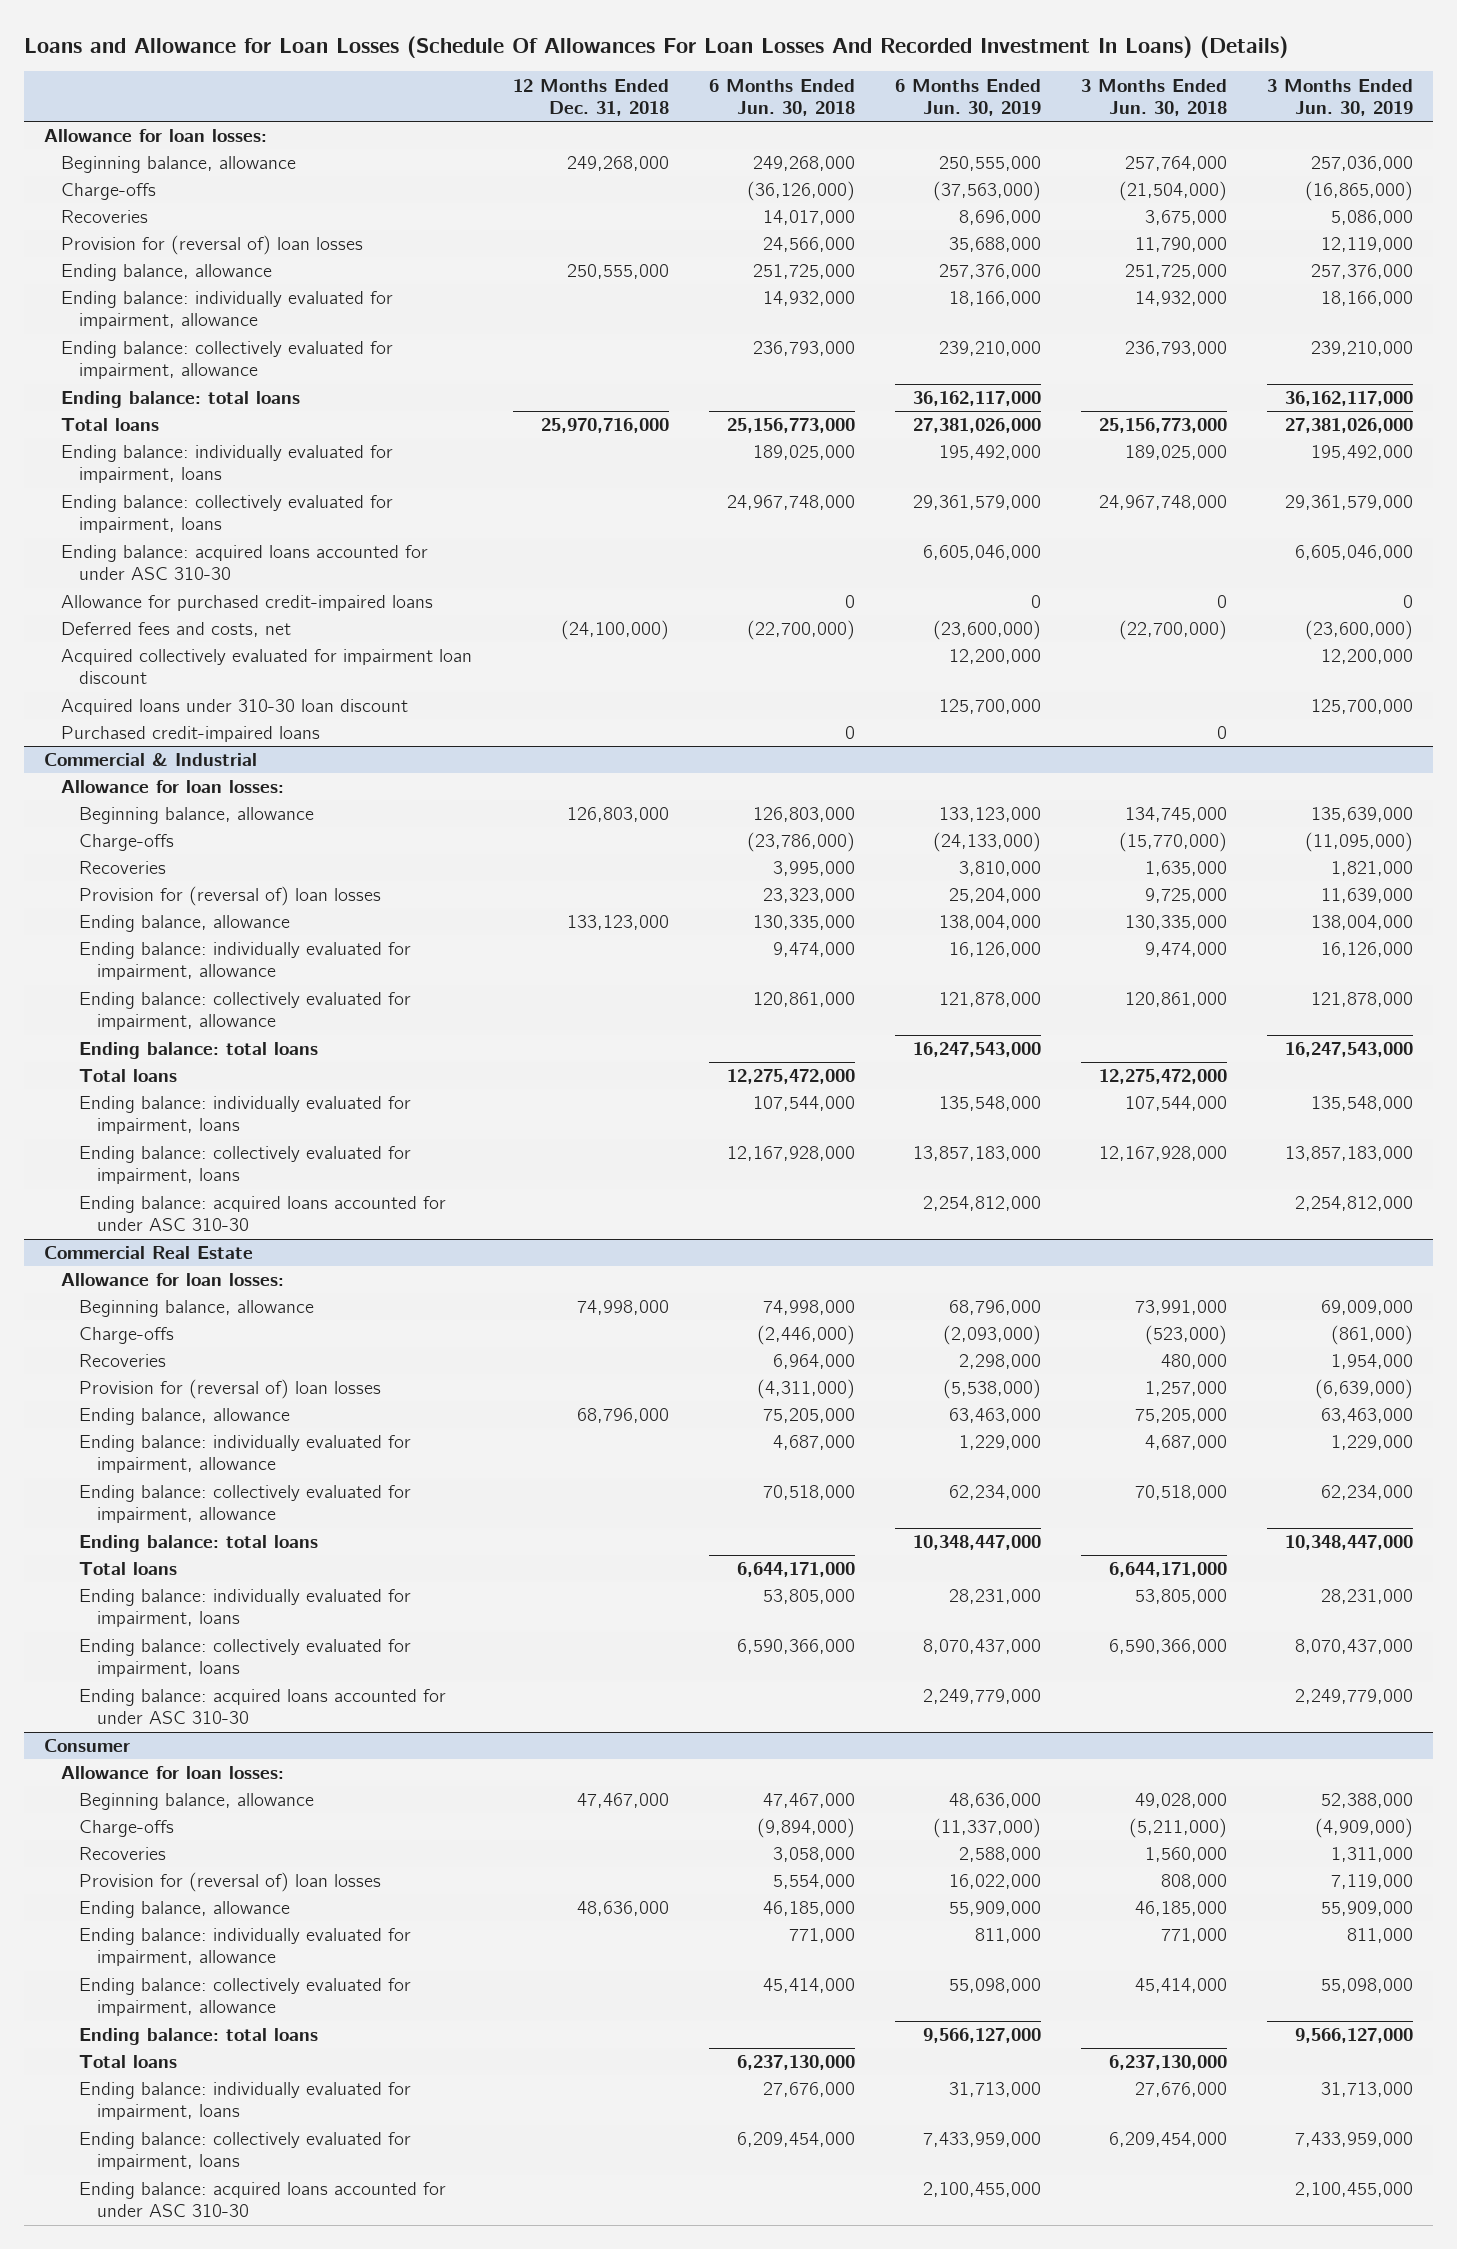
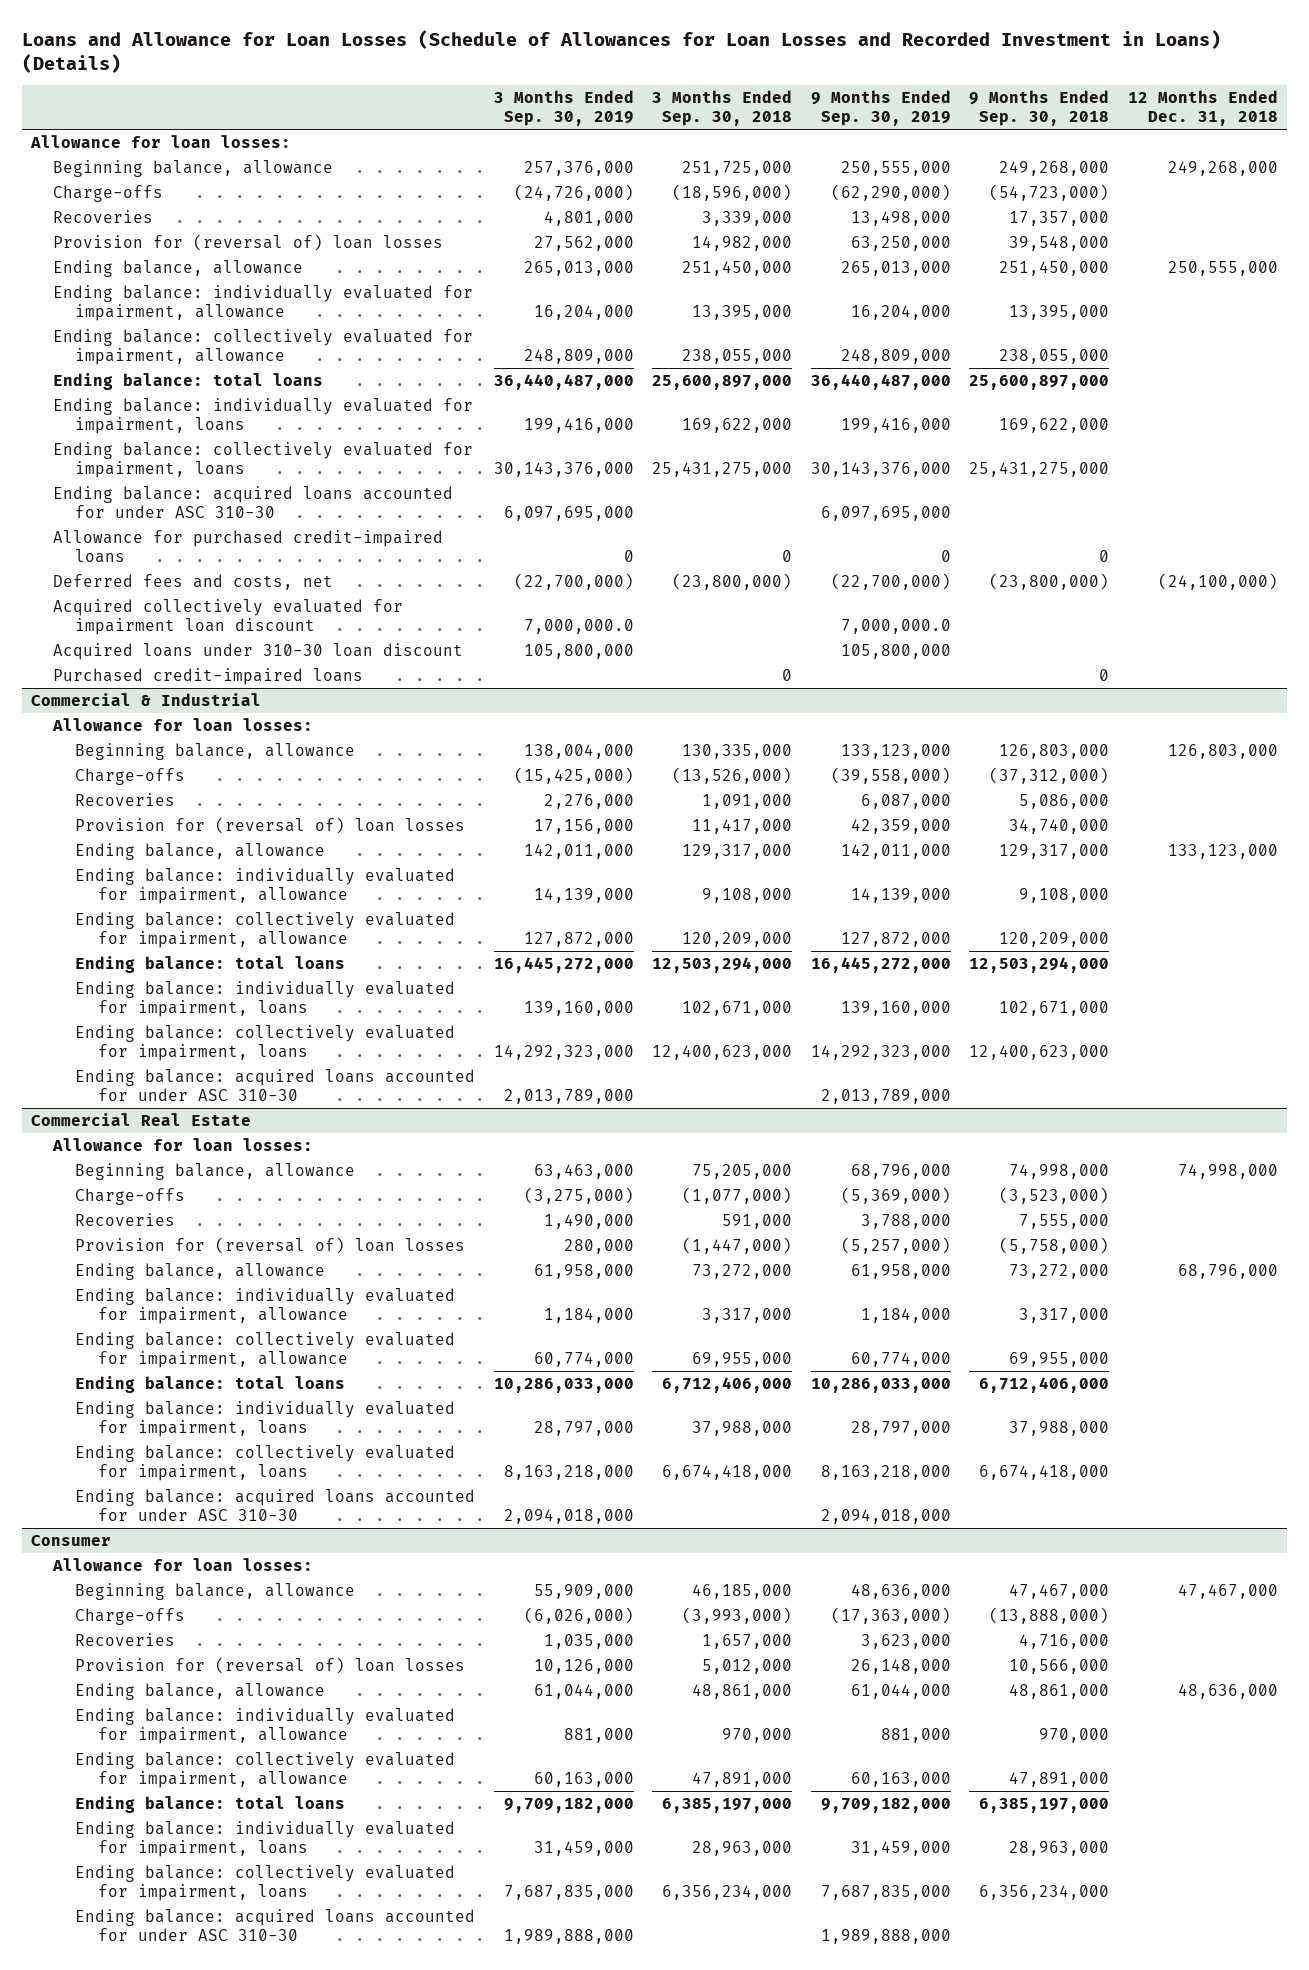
- Loans and Allowance for Loan Losses (Schedule Of Allowances For Loan Losses And Recorded Investment In Loans) (Details)
+ Loans and Allowance for Loan Losses (Schedule of Allowances for Loan Losses and Recorded Investment in Loans) (Details)
- | 12 Months Ended Dec. 31, 2018 | 6 Months Ended Jun. 30, 2018 | 6 Months Ended Jun. 30, 2019 | 3 Months Ended Jun. 30, 2018 | 3 Months Ended Jun. 30, 2019
+ | 3 Months Ended Sep. 30, 2019 | 3 Months Ended Sep. 30, 2018 | 9 Months Ended Sep. 30, 2019 | 9 Months Ended Sep. 30, 2018 | 12 Months Ended Dec. 31, 2018
- Total loans | 25,970,716,000 | 25,156,773,000 | 27,381,026,000 | 25,156,773,000 | 27,381,026,000
@ Commercial & Industrial
- Total loans | | 12,275,472,000 | | 12,275,472,000 |
@ Commercial Real Estate
- Total loans | | 6,644,171,000 | | 6,644,171,000 |
@ Consumer
- Total loans | | 6,237,130,000 | | 6,237,130,000 |

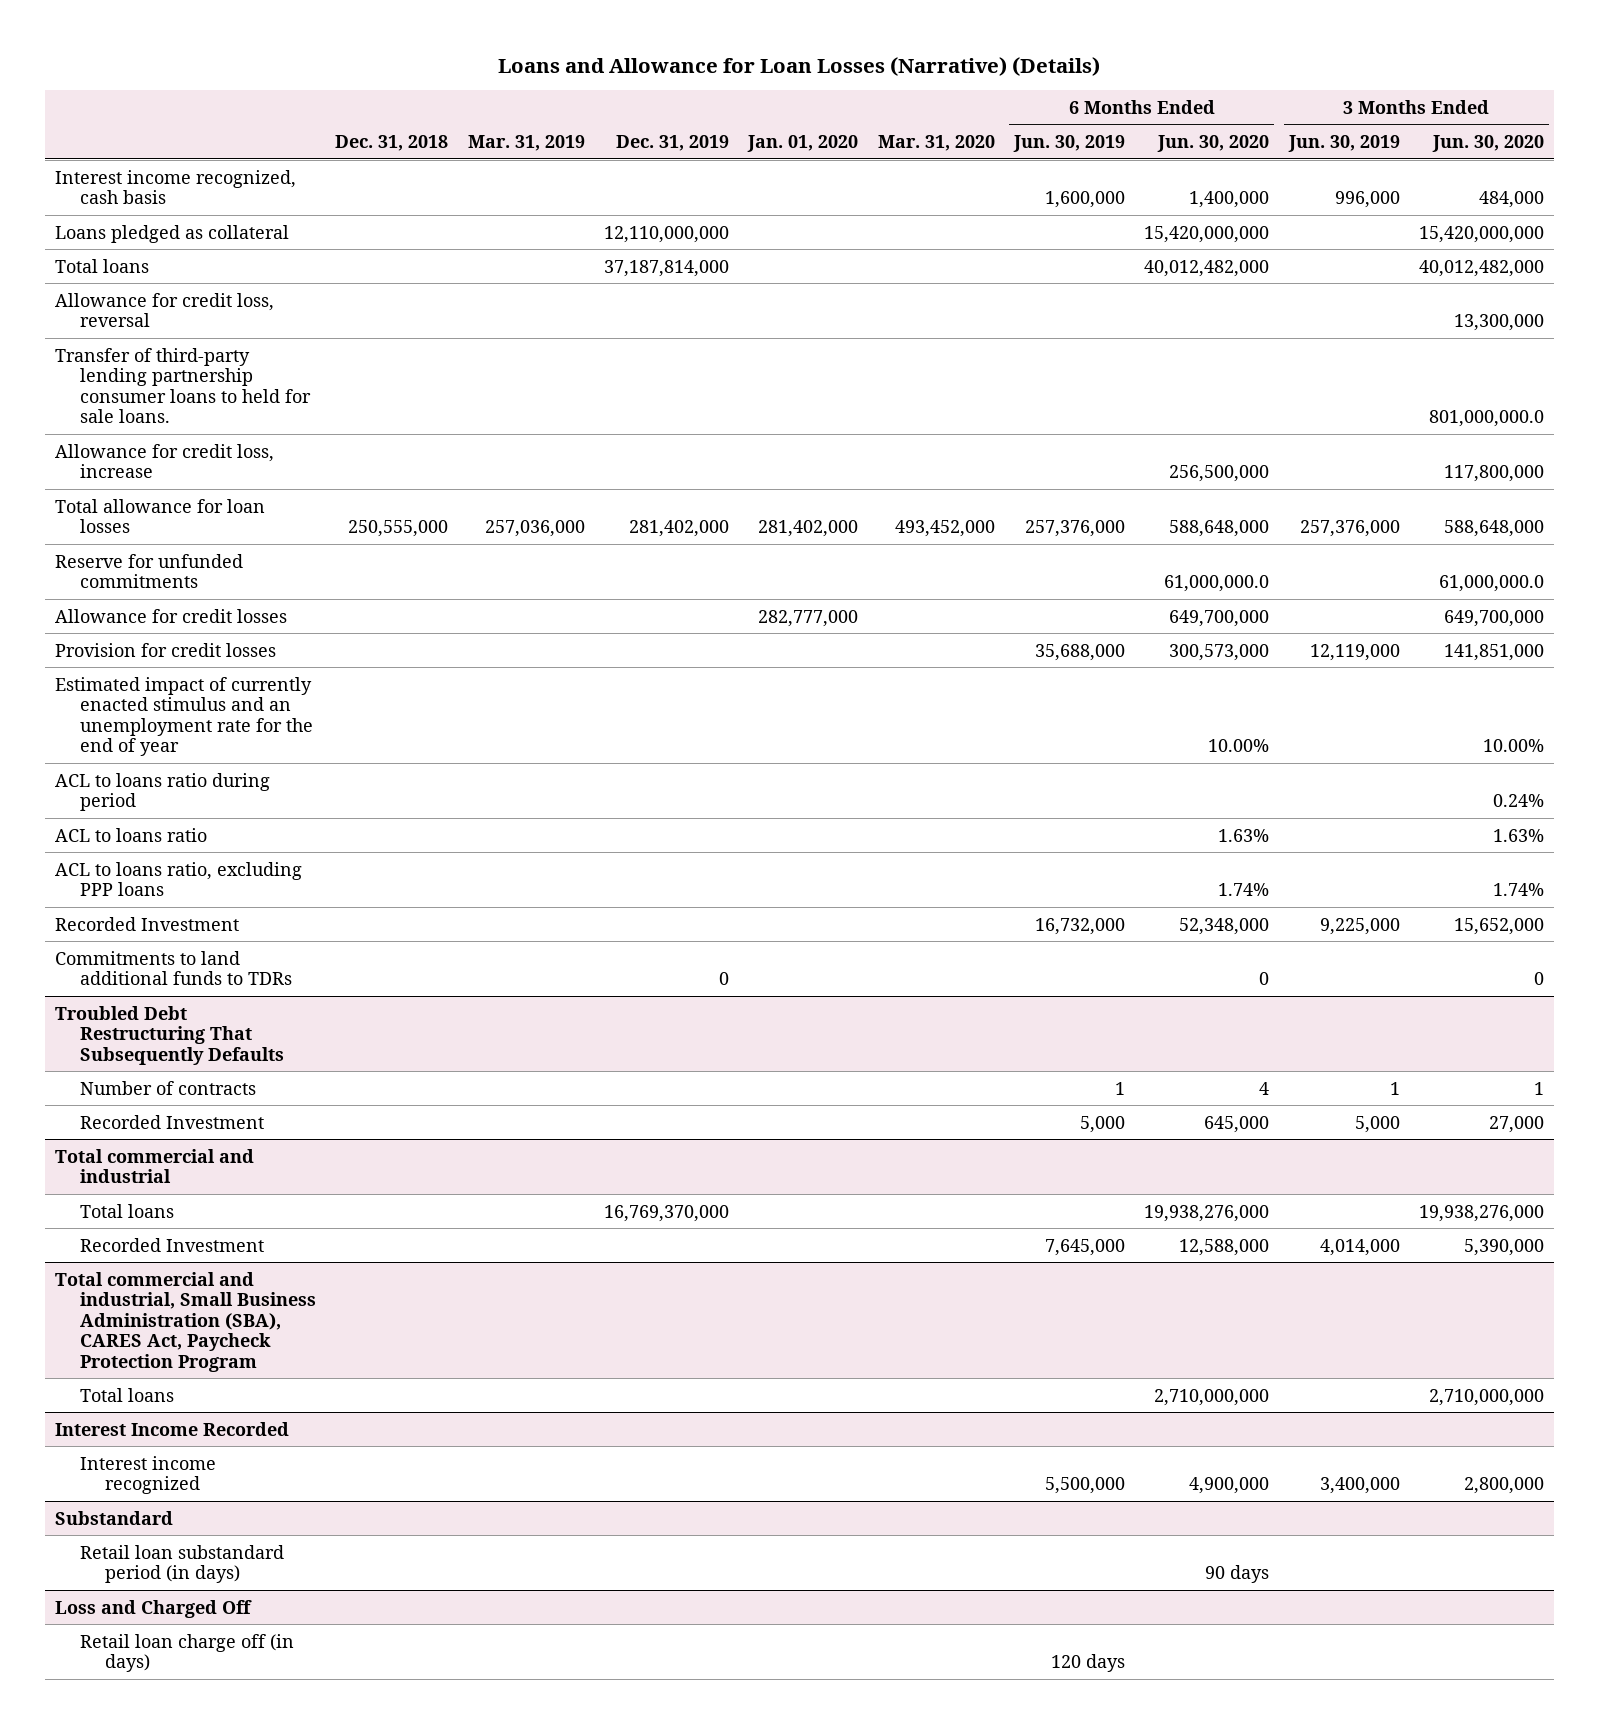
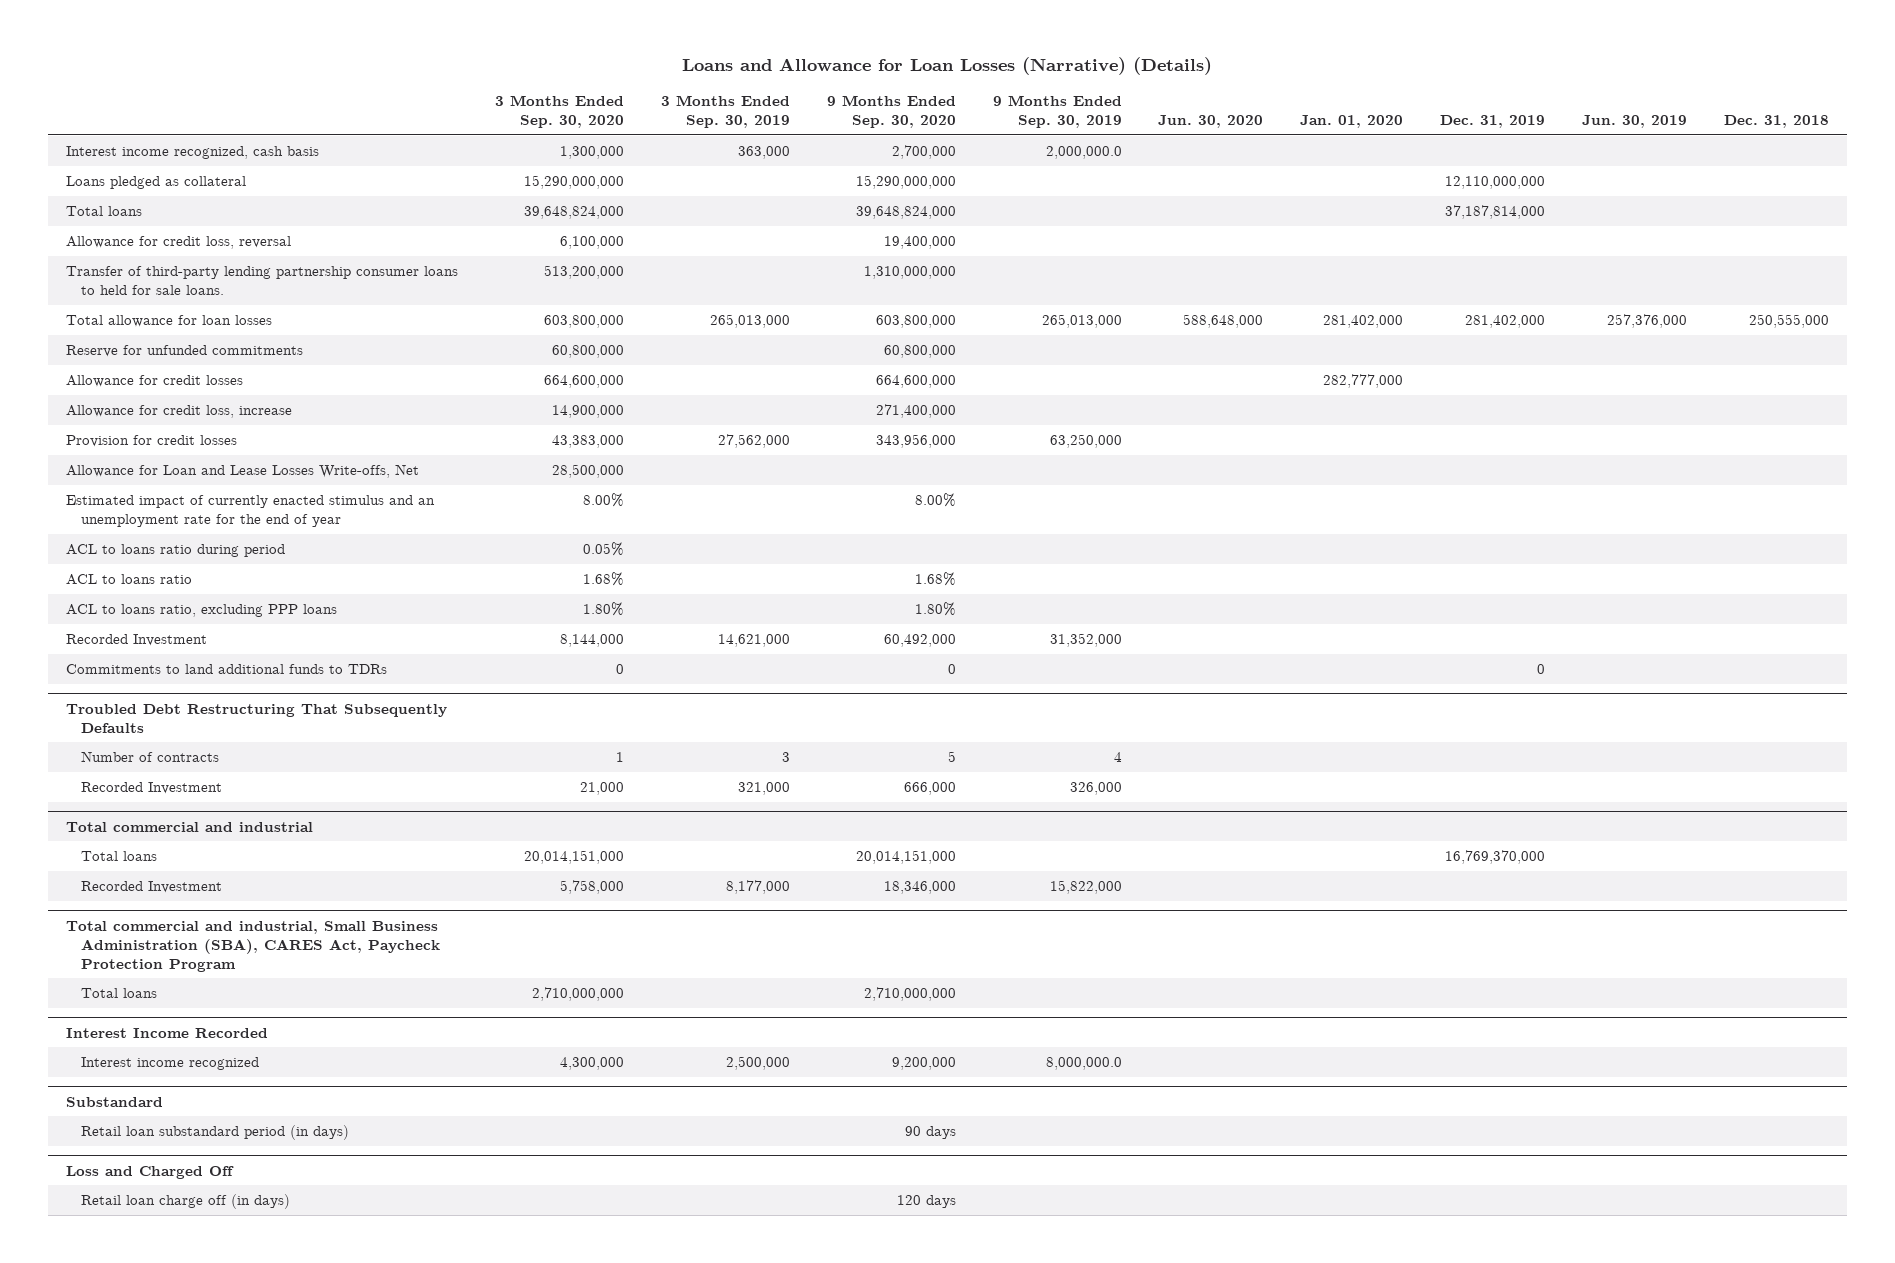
- | Dec. 31, 2018 | Mar. 31, 2019 | Dec. 31, 2019 | Jan. 01, 2020 | Mar. 31, 2020 | 6 Months Ended Jun. 30, 2019 | 6 Months Ended Jun. 30, 2020 | 3 Months Ended Jun. 30, 2019 | 3 Months Ended Jun. 30, 2020
+ | 3 Months Ended Sep. 30, 2020 | 3 Months Ended Sep. 30, 2019 | 9 Months Ended Sep. 30, 2020 | 9 Months Ended Sep. 30, 2019 | Jun. 30, 2020 | Jan. 01, 2020 | Dec. 31, 2019 | Jun. 30, 2019 | Dec. 31, 2018
moved down: Allowance for credit loss, increase | 14,900,000 | | 271,400,000 | | | | | |
+ Allowance for Loan and Lease Losses Write-offs, Net | 28,500,000 | | | | | | | |

